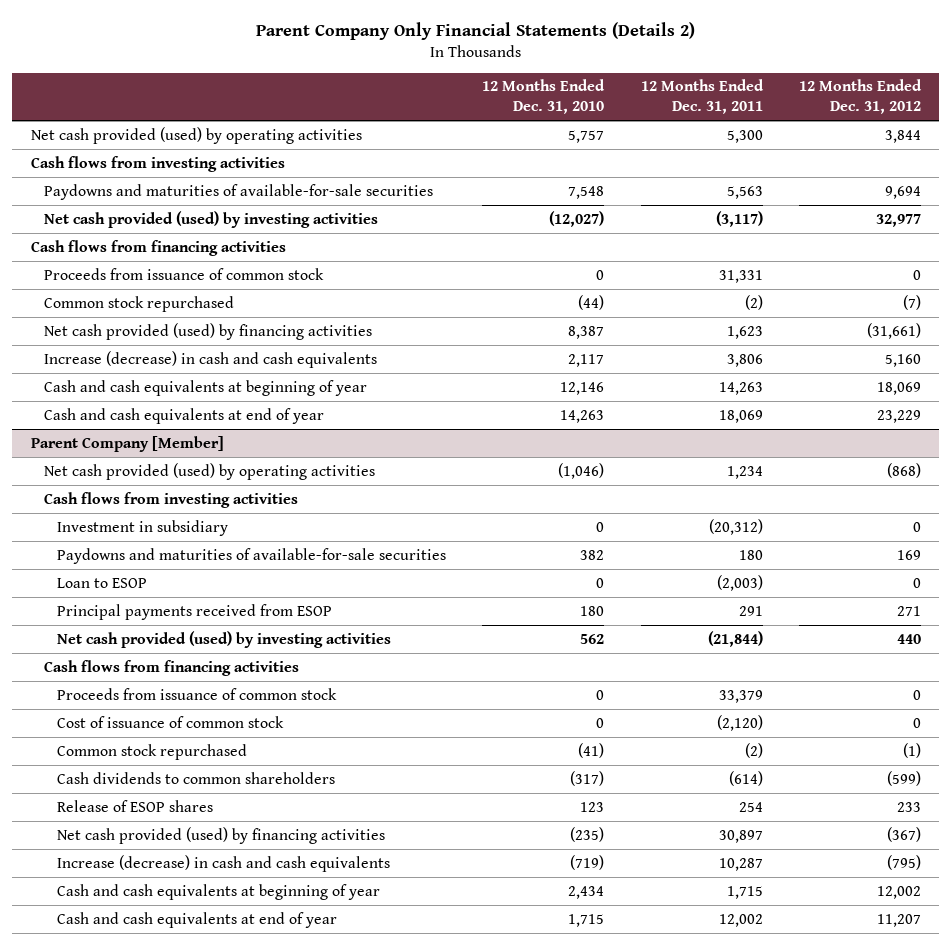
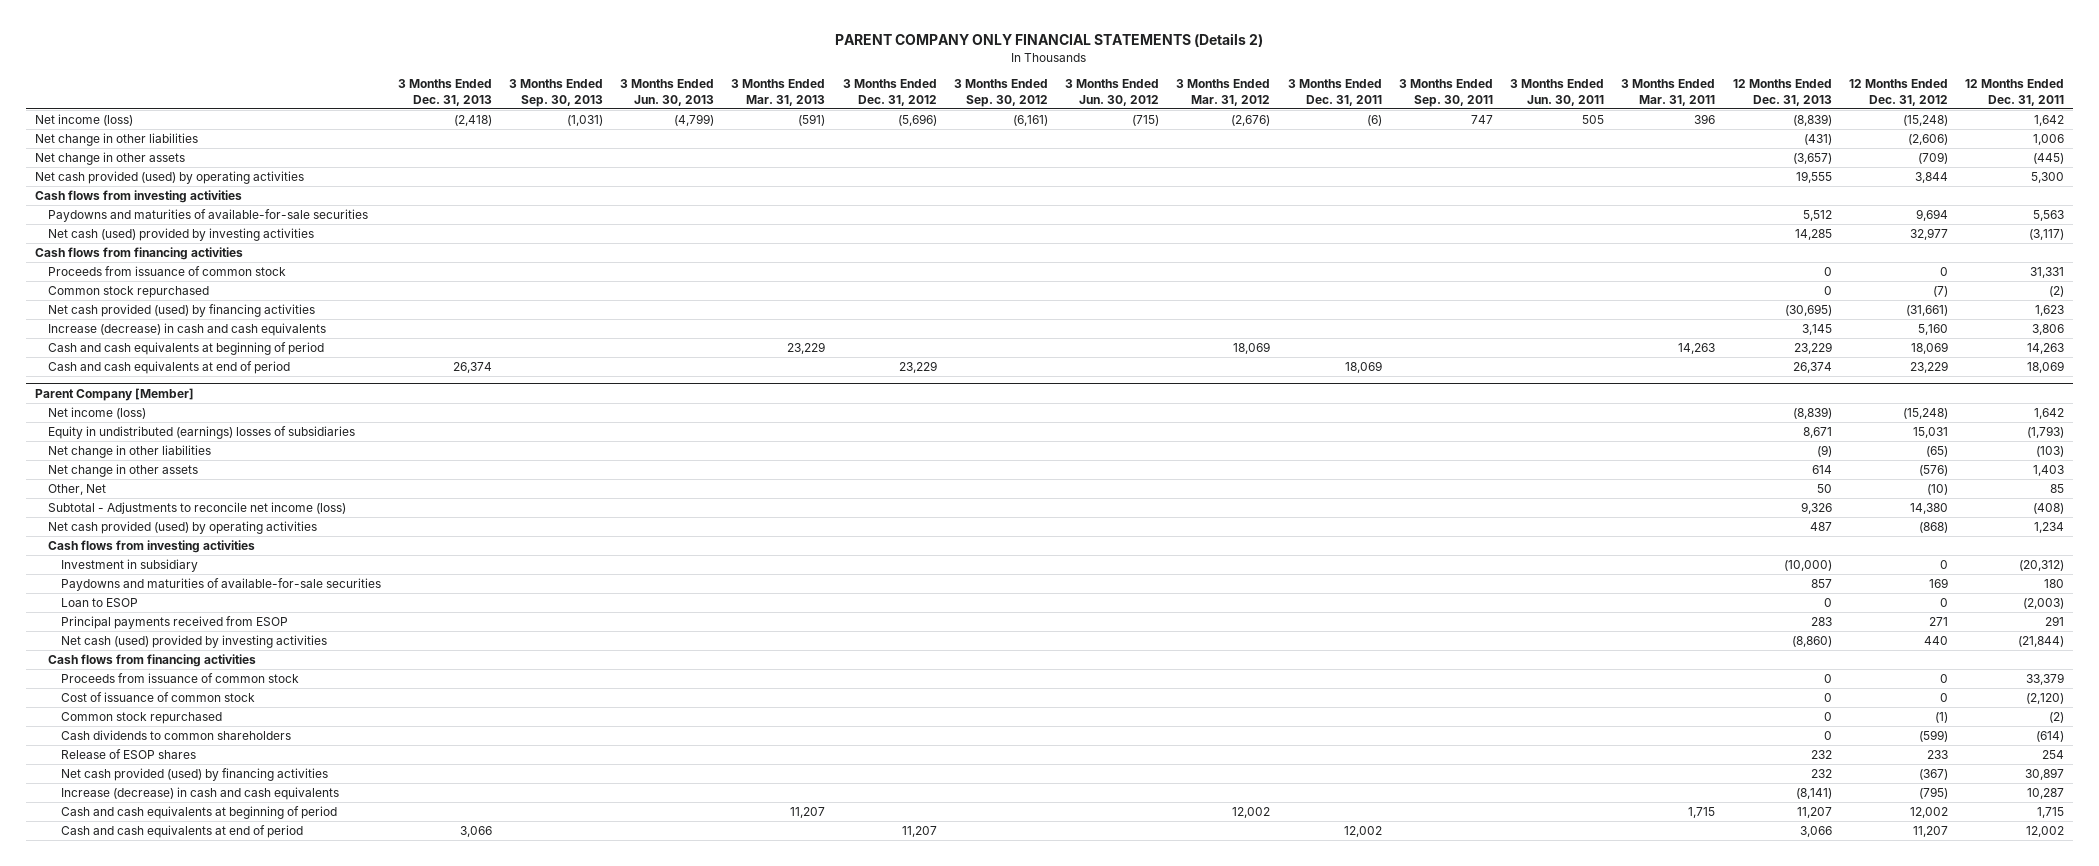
- Parent Company Only Financial Statements (Details 2)
+ PARENT COMPANY ONLY FINANCIAL STATEMENTS (Details 2)
- | 12 Months Ended Dec. 31, 2010 | 12 Months Ended Dec. 31, 2011 | 12 Months Ended Dec. 31, 2012
+ | 3 Months Ended Dec. 31, 2013 | 3 Months Ended Sep. 30, 2013 | 3 Months Ended Jun. 30, 2013 | 3 Months Ended Mar. 31, 2013 | 3 Months Ended Dec. 31, 2012 | 3 Months Ended Sep. 30, 2012 | 3 Months Ended Jun. 30, 2012 | 3 Months Ended Mar. 31, 2012 | 3 Months Ended Dec. 31, 2011 | 3 Months Ended Sep. 30, 2011 | 3 Months Ended Jun. 30, 2011 | 3 Months Ended Mar. 31, 2011 | 12 Months Ended Dec. 31, 2013 | 12 Months Ended Dec. 31, 2012 | 12 Months Ended Dec. 31, 2011
+ Net income (loss) | (2,418) | (1,031) | (4,799) | (591) | (5,696) | (6,161) | (715) | (2,676) | (6) | 747 | 505 | 396 | (8,839) | (15,248) | 1,642
+ Net change in other liabilities | | | | | | | | | | | | | (431) | (2,606) | 1,006
+ Net change in other assets | | | | | | | | | | | | | (3,657) | (709) | (445)
- Net cash provided (used) by investing activities | (12,027) | (3,117) | 32,977
+ Net cash (used) provided by investing activities | | | | | | | | | | | | | 14,285 | 32,977 | (3,117)
- Cash and cash equivalents at beginning of year | 12,146 | 14,263 | 18,069
- Cash and cash equivalents at end of year | 14,263 | 18,069 | 23,229
+ Cash and cash equivalents at beginning of period | | | | 23,229 | | | | 18,069 | | | | 14,263 | 23,229 | 18,069 | 14,263
+ Cash and cash equivalents at end of period | 26,374 | | | | 23,229 | | | | 18,069 | | | | 26,374 | 23,229 | 18,069
@ Parent Company [Member]
+ Net income (loss) | | | | | | | | | | | | | (8,839) | (15,248) | 1,642
+ Equity in undistributed (earnings) losses of subsidiaries | | | | | | | | | | | | | 8,671 | 15,031 | (1,793)
+ Net change in other liabilities | | | | | | | | | | | | | (9) | (65) | (103)
+ Net change in other assets | | | | | | | | | | | | | 614 | (576) | 1,403
+ Other, Net | | | | | | | | | | | | | 50 | (10) | 85
+ Subtotal - Adjustments to reconcile net income (loss) | | | | | | | | | | | | | 9,326 | 14,380 | (408)
- Net cash provided (used) by investing activities | 562 | (21,844) | 440
+ Net cash (used) provided by investing activities | | | | | | | | | | | | | (8,860) | 440 | (21,844)
- Cash and cash equivalents at beginning of year | 2,434 | 1,715 | 12,002
- Cash and cash equivalents at end of year | 1,715 | 12,002 | 11,207
+ Cash and cash equivalents at beginning of period | | | | 11,207 | | | | 12,002 | | | | 1,715 | 11,207 | 12,002 | 1,715
+ Cash and cash equivalents at end of period | 3,066 | | | | 11,207 | | | | 12,002 | | | | 3,066 | 11,207 | 12,002

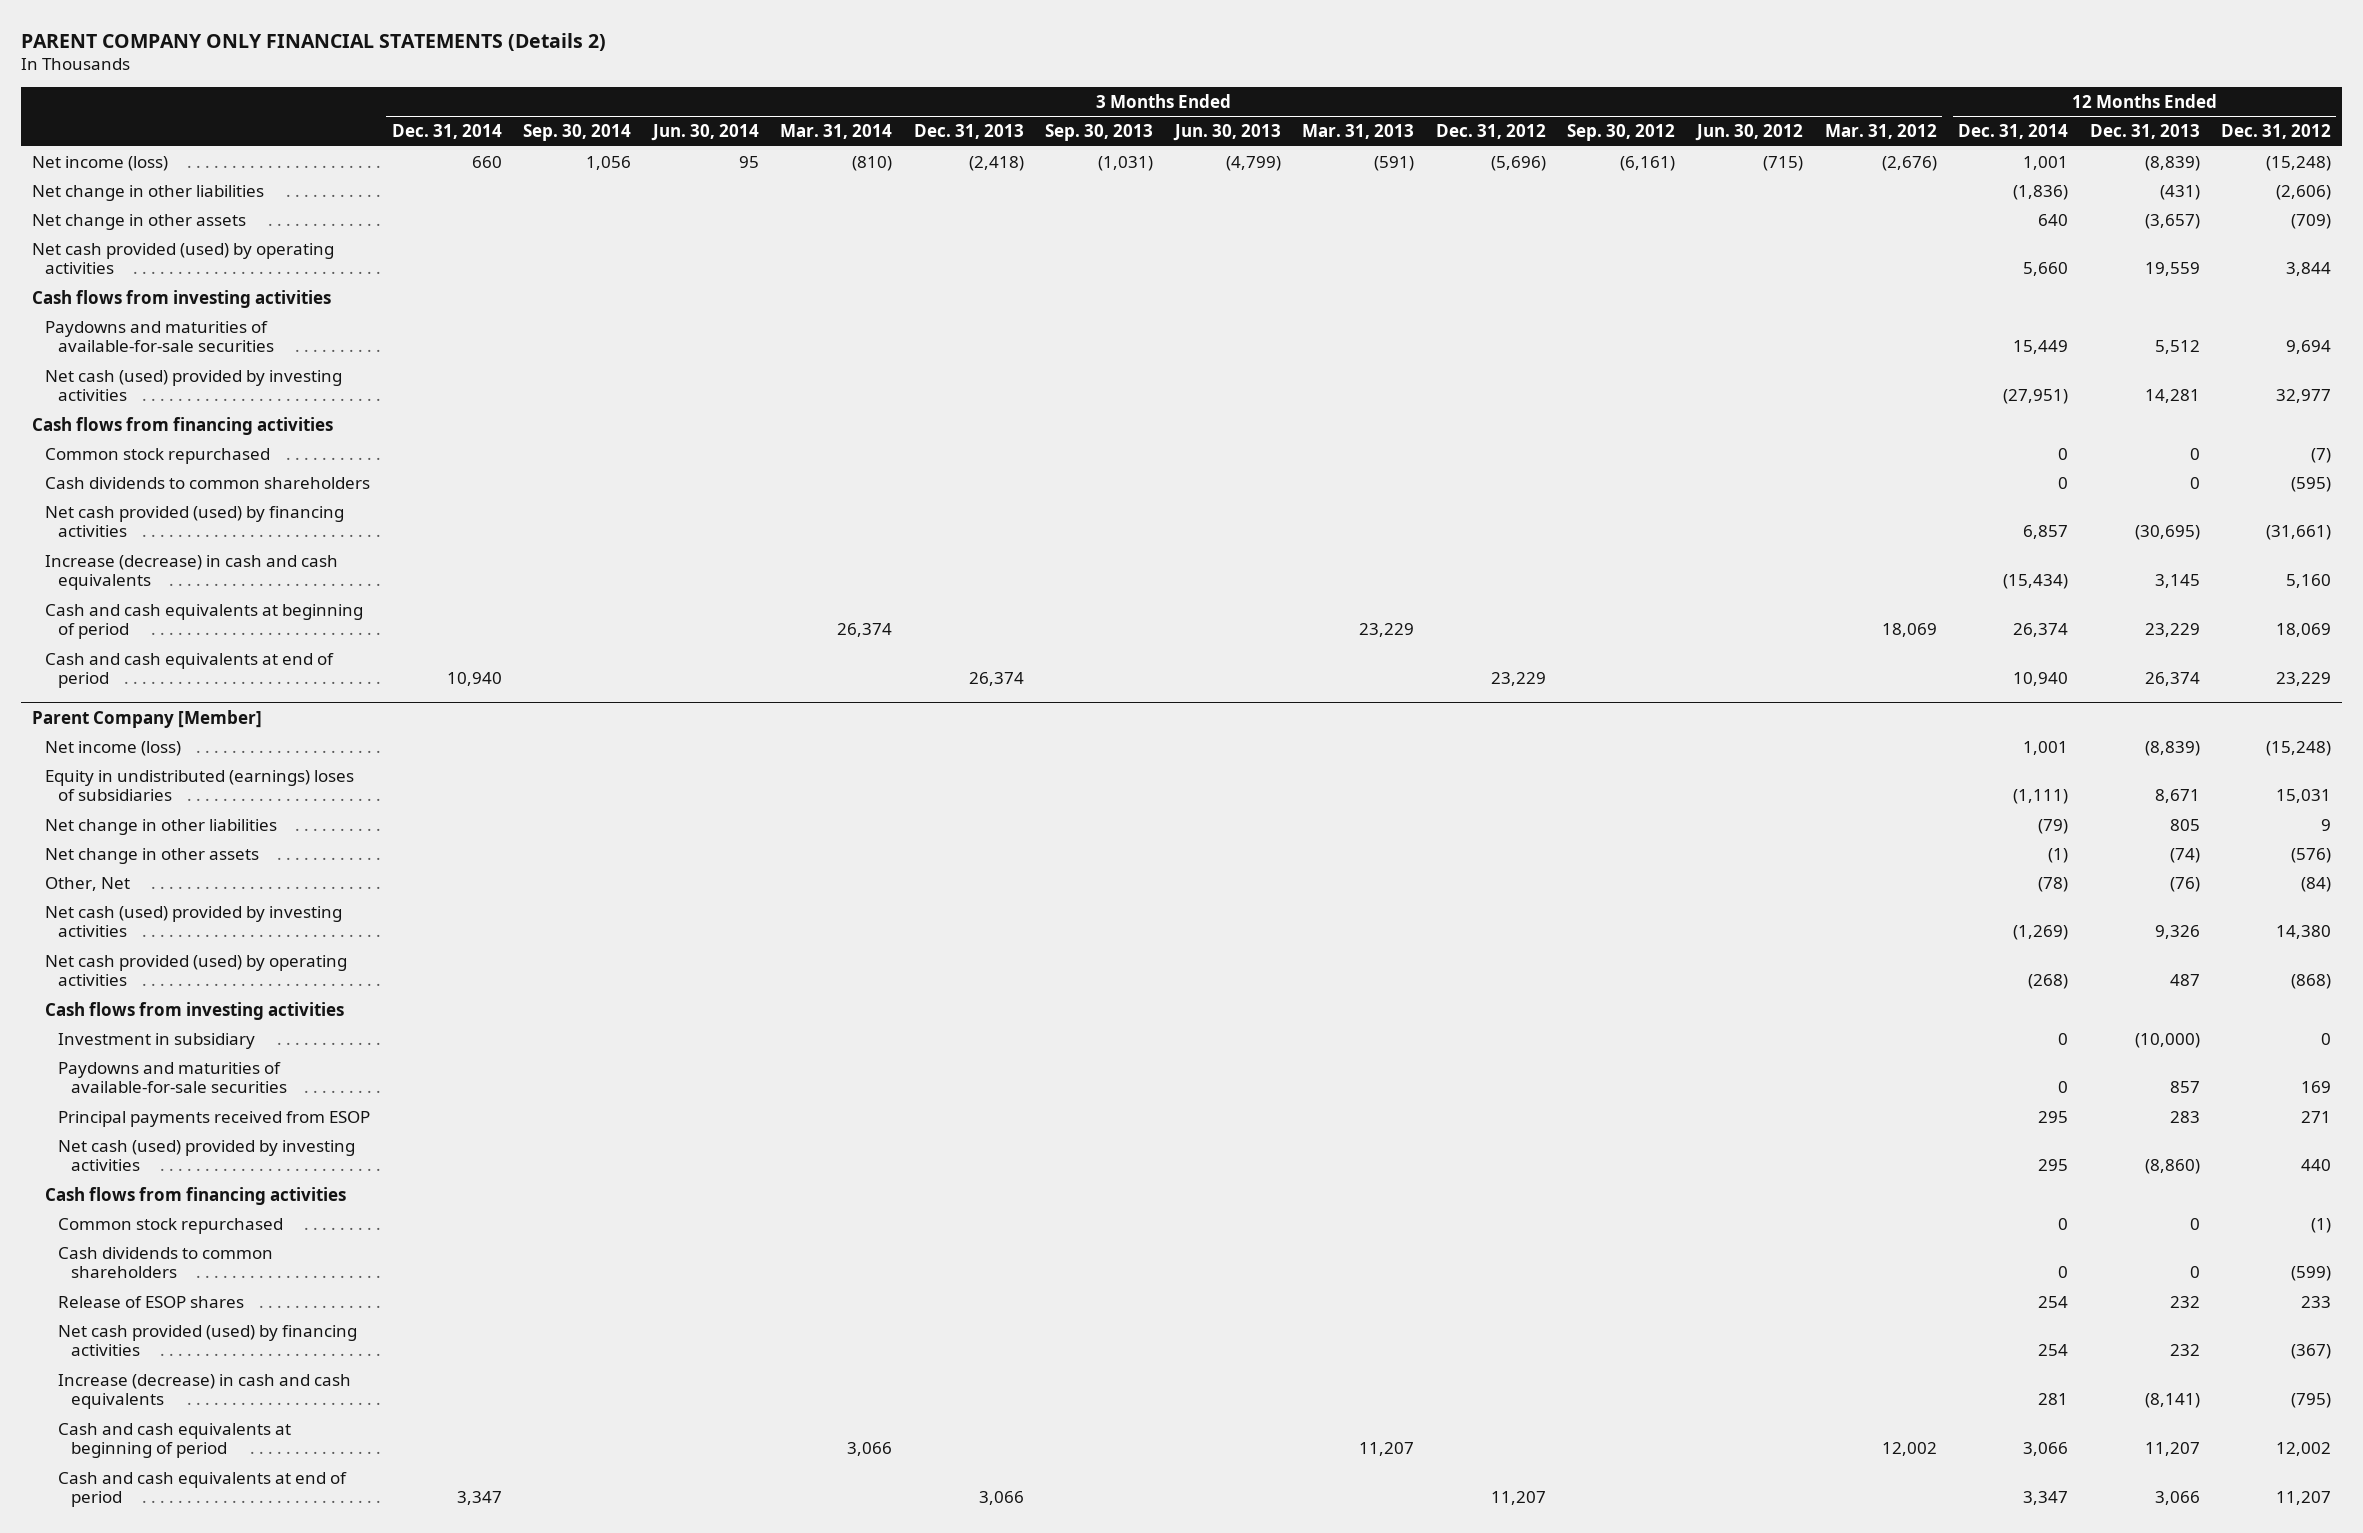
- | 3 Months Ended Dec. 31, 2013 | 3 Months Ended Sep. 30, 2013 | 3 Months Ended Jun. 30, 2013 | 3 Months Ended Mar. 31, 2013 | 3 Months Ended Dec. 31, 2012 | 3 Months Ended Sep. 30, 2012 | 3 Months Ended Jun. 30, 2012 | 3 Months Ended Mar. 31, 2012 | 3 Months Ended Dec. 31, 2011 | 3 Months Ended Sep. 30, 2011 | 3 Months Ended Jun. 30, 2011 | 3 Months Ended Mar. 31, 2011 | 12 Months Ended Dec. 31, 2013 | 12 Months Ended Dec. 31, 2012 | 12 Months Ended Dec. 31, 2011
+ | 3 Months Ended Dec. 31, 2014 | 3 Months Ended Sep. 30, 2014 | 3 Months Ended Jun. 30, 2014 | 3 Months Ended Mar. 31, 2014 | 3 Months Ended Dec. 31, 2013 | 3 Months Ended Sep. 30, 2013 | 3 Months Ended Jun. 30, 2013 | 3 Months Ended Mar. 31, 2013 | 3 Months Ended Dec. 31, 2012 | 3 Months Ended Sep. 30, 2012 | 3 Months Ended Jun. 30, 2012 | 3 Months Ended Mar. 31, 2012 | 12 Months Ended Dec. 31, 2014 | 12 Months Ended Dec. 31, 2013 | 12 Months Ended Dec. 31, 2012
- Net cash provided (used) by operating activities | | | | | | | | | | | | | 19,555 | 3,844 | 5,300
+ Net cash provided (used) by operating activities | | | | | | | | | | | | | 5,660 | 19,559 | 3,844
- Net cash (used) provided by investing activities | | | | | | | | | | | | | 14,285 | 32,977 | (3,117)
+ Net cash (used) provided by investing activities | | | | | | | | | | | | | (27,951) | 14,281 | 32,977
- Proceeds from issuance of common stock | | | | | | | | | | | | | 0 | 0 | 31,331
+ Cash dividends to common shareholders | | | | | | | | | | | | | 0 | 0 | (595)
@ Parent Company [Member]
- Equity in undistributed (earnings) losses of subsidiaries | | | | | | | | | | | | | 8,671 | 15,031 | (1,793)
- Net change in other liabilities | | | | | | | | | | | | | (9) | (65) | (103)
- Net change in other assets | | | | | | | | | | | | | 614 | (576) | 1,403
- Other, Net | | | | | | | | | | | | | 50 | (10) | 85
- Subtotal - Adjustments to reconcile net income (loss) | | | | | | | | | | | | | 9,326 | 14,380 | (408)
+ Equity in undistributed (earnings) loses of subsidiaries | | | | | | | | | | | | | (1,111) | 8,671 | 15,031
+ Net change in other liabilities | | | | | | | | | | | | | (79) | 805 | 9
+ Net change in other assets | | | | | | | | | | | | | (1) | (74) | (576)
+ Other, Net | | | | | | | | | | | | | (78) | (76) | (84)
+ Net cash (used) provided by investing activities | | | | | | | | | | | | | (1,269) | 9,326 | 14,380
- Loan to ESOP | | | | | | | | | | | | | 0 | 0 | (2,003)
- Proceeds from issuance of common stock | | | | | | | | | | | | | 0 | 0 | 33,379
- Cost of issuance of common stock | | | | | | | | | | | | | 0 | 0 | (2,120)

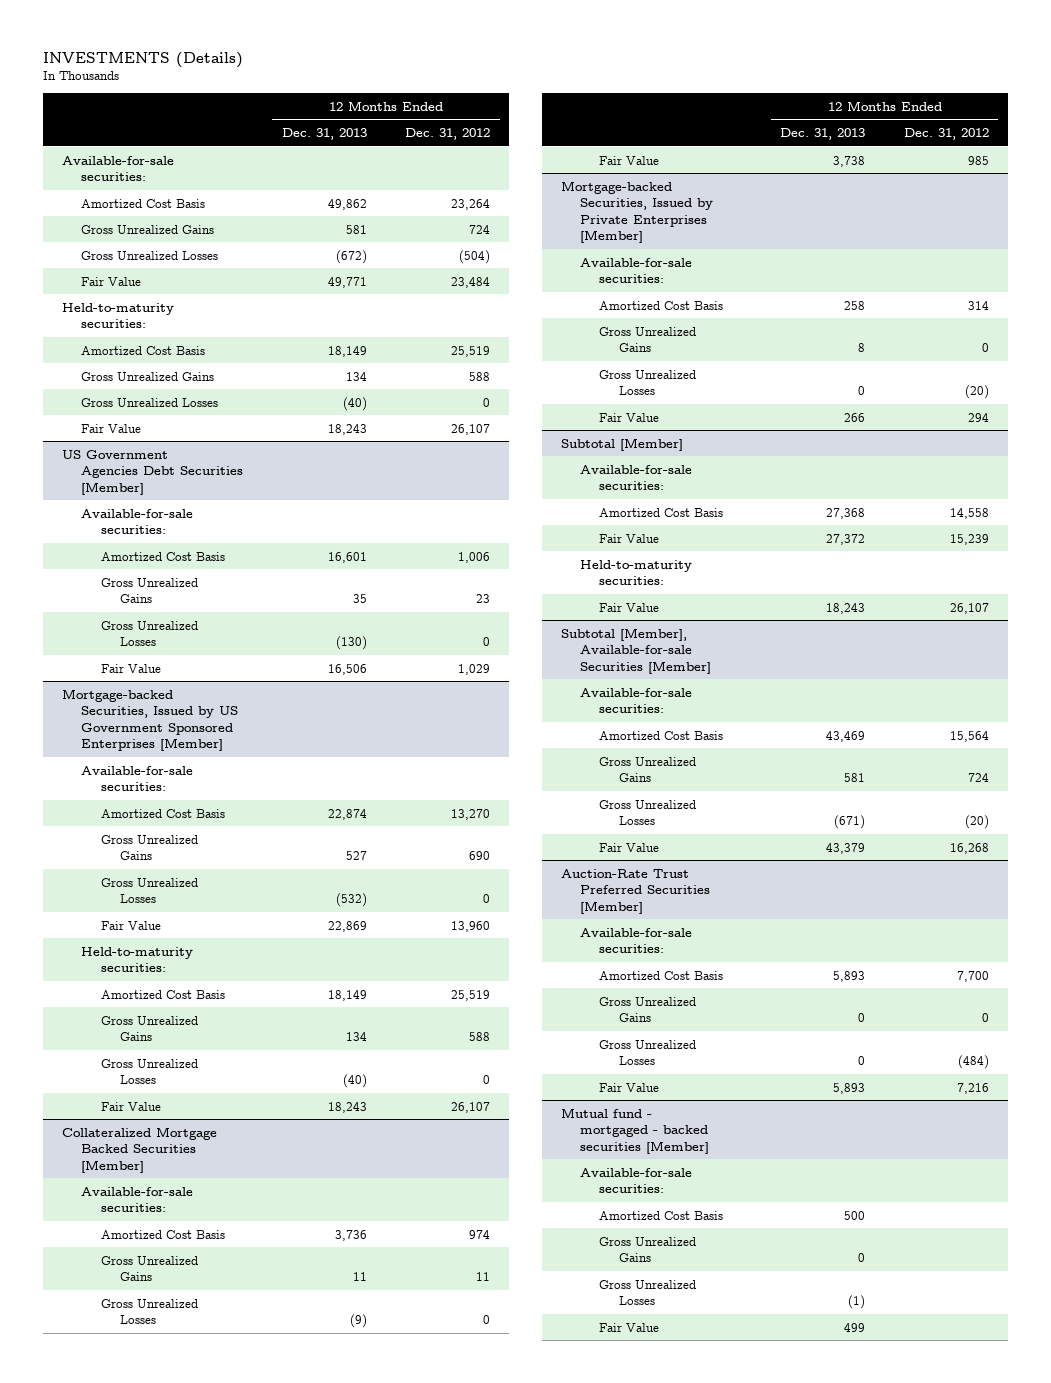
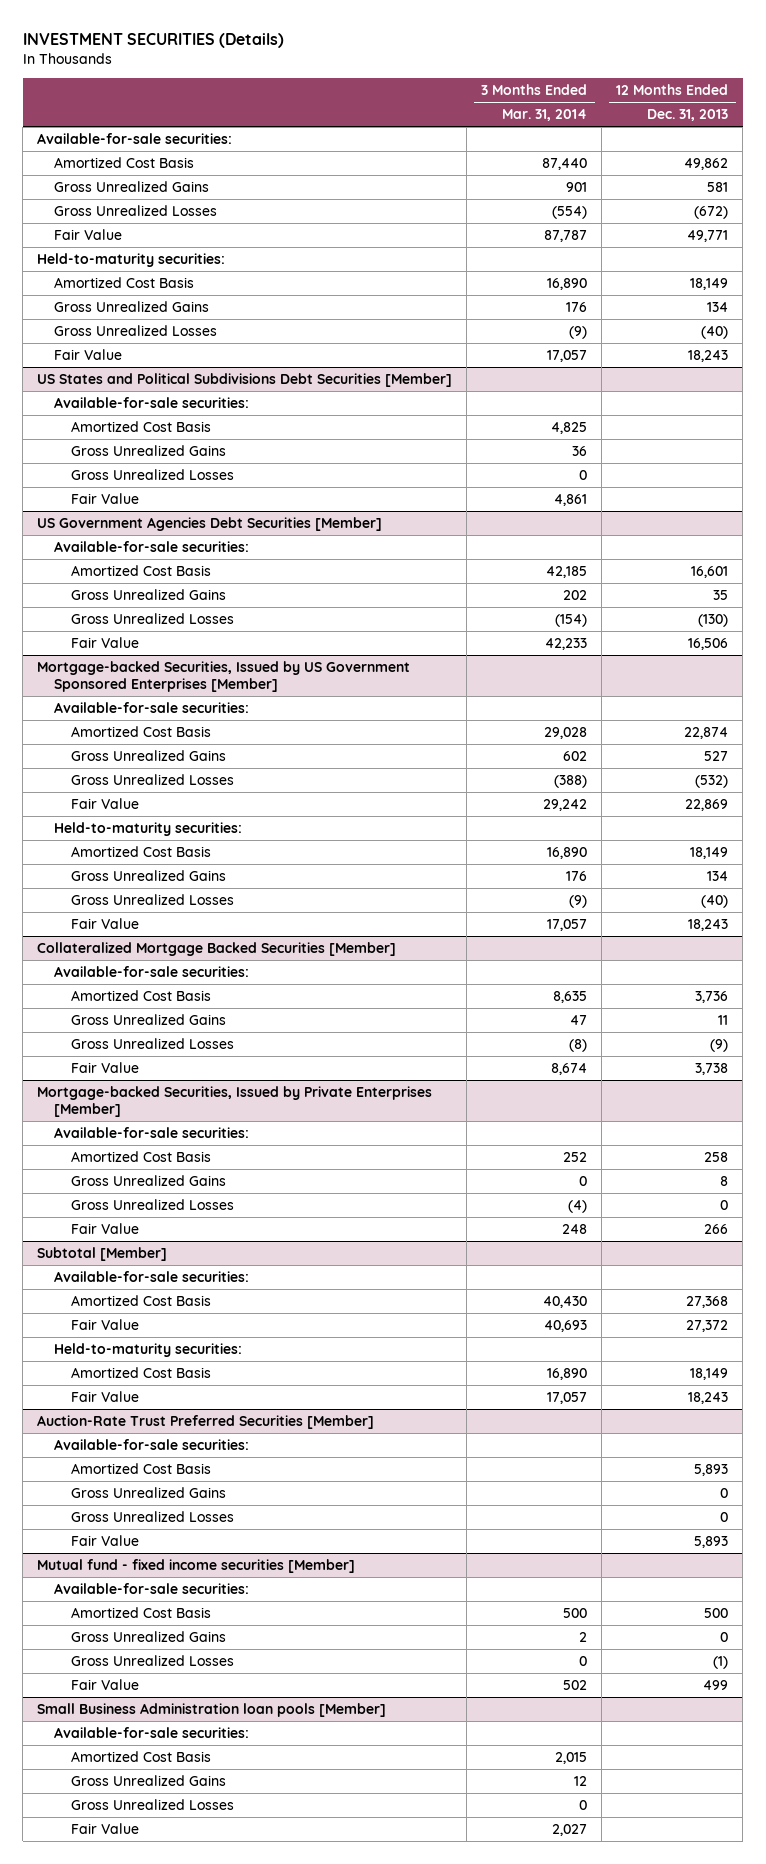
- INVESTMENTS (Details)
+ INVESTMENT SECURITIES (Details)
- | 12 Months Ended Dec. 31, 2013 | 12 Months Ended Dec. 31, 2012
+ | 3 Months Ended Mar. 31, 2014 | 12 Months Ended Dec. 31, 2013
+ US States and Political Subdivisions Debt Securities [Member]
+ Available-for-sale securities:
+ Amortized Cost Basis | 4,825 |
+ Gross Unrealized Gains | 36 |
+ Gross Unrealized Losses | 0 |
+ Fair Value | 4,861 |
@ Subtotal [Member]
+ Amortized Cost Basis | 16,890 | 18,149
- Subtotal [Member], Available-for-sale Securities [Member]
- Available-for-sale securities:
- Amortized Cost Basis | 43,469 | 15,564
- Gross Unrealized Gains | 581 | 724
- Gross Unrealized Losses | (671) | (20)
- Fair Value | 43,379 | 16,268
- Mutual fund - mortgaged - backed securities [Member]
+ Mutual fund - fixed income securities [Member]
+ Small Business Administration loan pools [Member]
+ Available-for-sale securities:
+ Amortized Cost Basis | 2,015 |
+ Gross Unrealized Gains | 12 |
+ Gross Unrealized Losses | 0 |
+ Fair Value | 2,027 |

